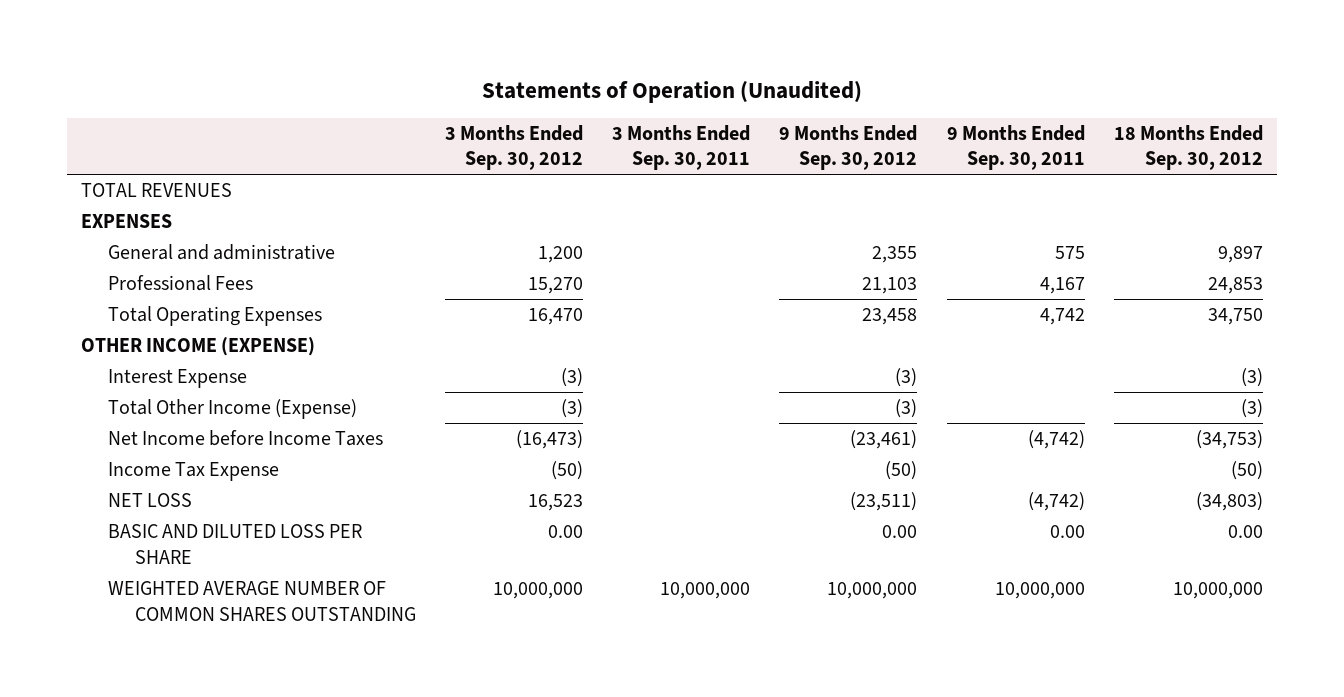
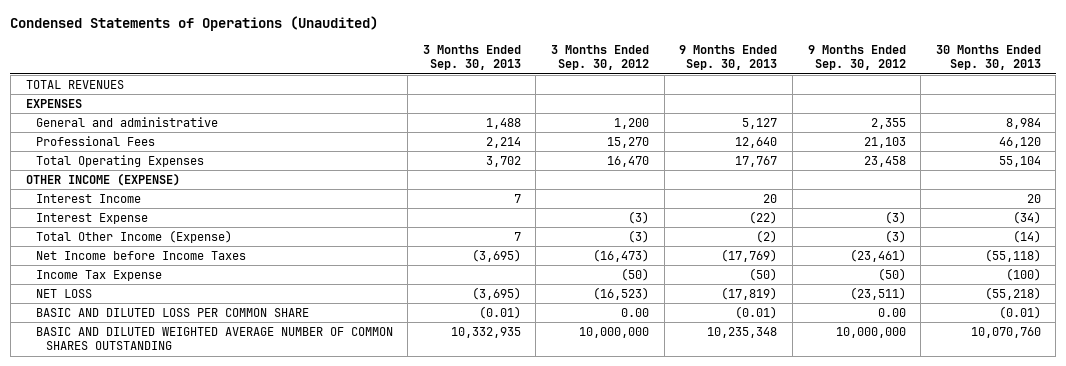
- Statements of Operation (Unaudited)
+ Condensed Statements of Operations (Unaudited)
- | 3 Months Ended Sep. 30, 2012 | 3 Months Ended Sep. 30, 2011 | 9 Months Ended Sep. 30, 2012 | 9 Months Ended Sep. 30, 2011 | 18 Months Ended Sep. 30, 2012
+ | 3 Months Ended Sep. 30, 2013 | 3 Months Ended Sep. 30, 2012 | 9 Months Ended Sep. 30, 2013 | 9 Months Ended Sep. 30, 2012 | 30 Months Ended Sep. 30, 2013
+ Interest Income | 7 | | 20 | | 20
- NET LOSS | 16,523 | | (23,511) | (4,742) | (34,803)
- BASIC AND DILUTED LOSS PER SHARE | 0.00 | | 0.00 | 0.00 | 0.00
- WEIGHTED AVERAGE NUMBER OF COMMON SHARES OUTSTANDING | 10,000,000 | 10,000,000 | 10,000,000 | 10,000,000 | 10,000,000
+ NET LOSS | (3,695) | (16,523) | (17,819) | (23,511) | (55,218)
+ BASIC AND DILUTED LOSS PER COMMON SHARE | (0.01) | 0.00 | (0.01) | 0.00 | (0.01)
+ BASIC AND DILUTED WEIGHTED AVERAGE NUMBER OF COMMON SHARES OUTSTANDING | 10,332,935 | 10,000,000 | 10,235,348 | 10,000,000 | 10,070,760

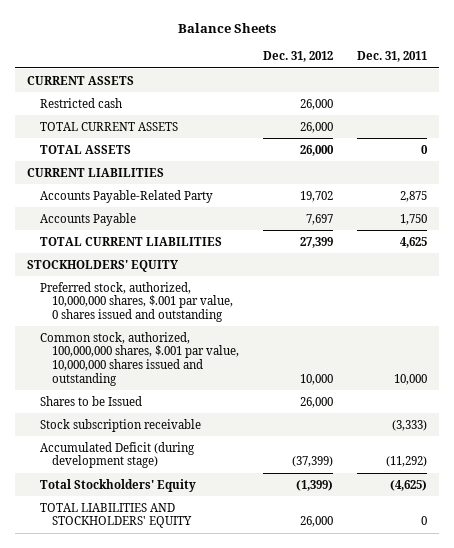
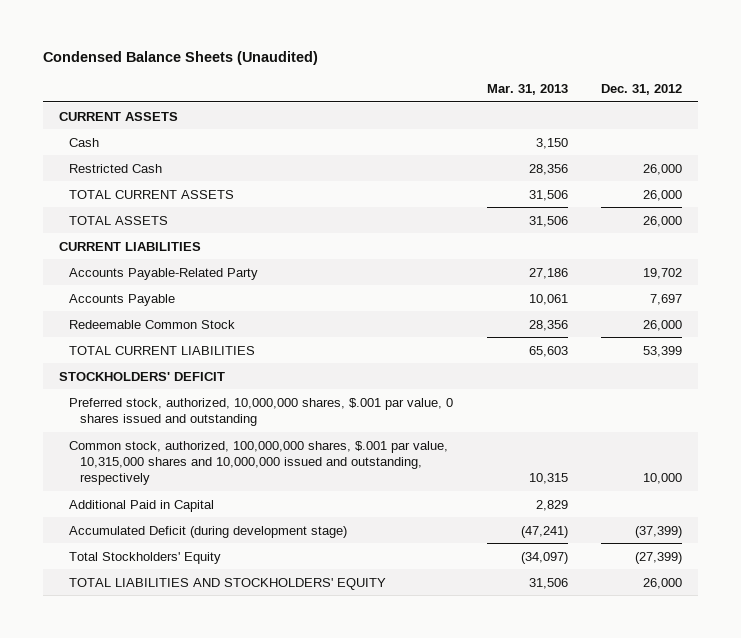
- Balance Sheets
+ Condensed Balance Sheets (Unaudited)
- | Dec. 31, 2012 | Dec. 31, 2011
+ | Mar. 31, 2013 | Dec. 31, 2012
- Restricted cash | 26,000 |
+ Cash | 3,150 |
+ Restricted Cash | 28,356 | 26,000
- TOTAL CURRENT LIABILITIES | 27,399 | 4,625
- STOCKHOLDERS' EQUITY
+ Redeemable Common Stock | 28,356 | 26,000
+ TOTAL CURRENT LIABILITIES | 65,603 | 53,399
+ STOCKHOLDERS' DEFICIT
- Common stock, authorized, 100,000,000 shares, $.001 par value, 10,000,000 shares issued and outstanding | 10,000 | 10,000
- Shares to be Issued | 26,000 |
- Stock subscription receivable | | (3,333)
+ Common stock, authorized, 100,000,000 shares, $.001 par value, 10,315,000 shares and 10,000,000 issued and outstanding, respectively | 10,315 | 10,000
+ Additional Paid in Capital | 2,829 |
- Total Stockholders' Equity | (1,399) | (4,625)
+ Total Stockholders' Equity | (34,097) | (27,399)

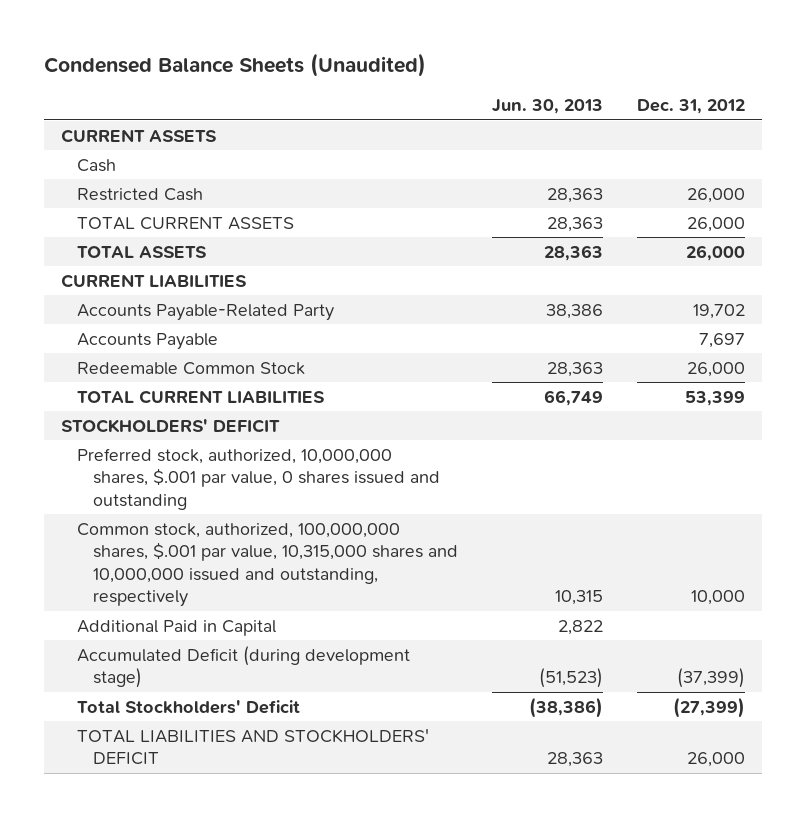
- | Mar. 31, 2013 | Dec. 31, 2012
+ | Jun. 30, 2013 | Dec. 31, 2012
- Total Stockholders' Equity | (34,097) | (27,399)
- TOTAL LIABILITIES AND STOCKHOLDERS' EQUITY | 31,506 | 26,000
+ Total Stockholders' Deficit | (38,386) | (27,399)
+ TOTAL LIABILITIES AND STOCKHOLDERS' DEFICIT | 28,363 | 26,000

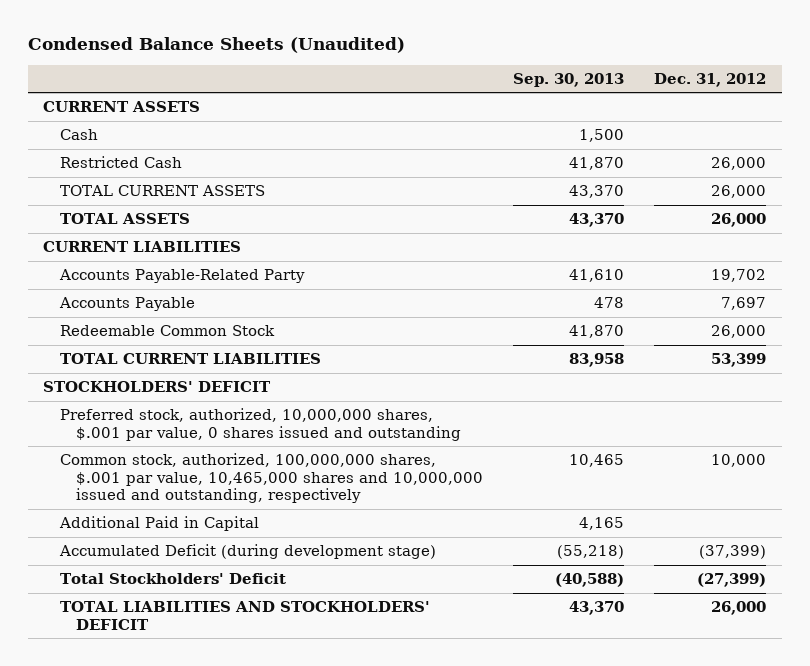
- | Jun. 30, 2013 | Dec. 31, 2012
+ | Sep. 30, 2013 | Dec. 31, 2012
- Common stock, authorized, 100,000,000 shares, $.001 par value, 10,315,000 shares and 10,000,000 issued and outstanding, respectively | 10,315 | 10,000
+ Common stock, authorized, 100,000,000 shares, $.001 par value, 10,465,000 shares and 10,000,000 issued and outstanding, respectively | 10,465 | 10,000

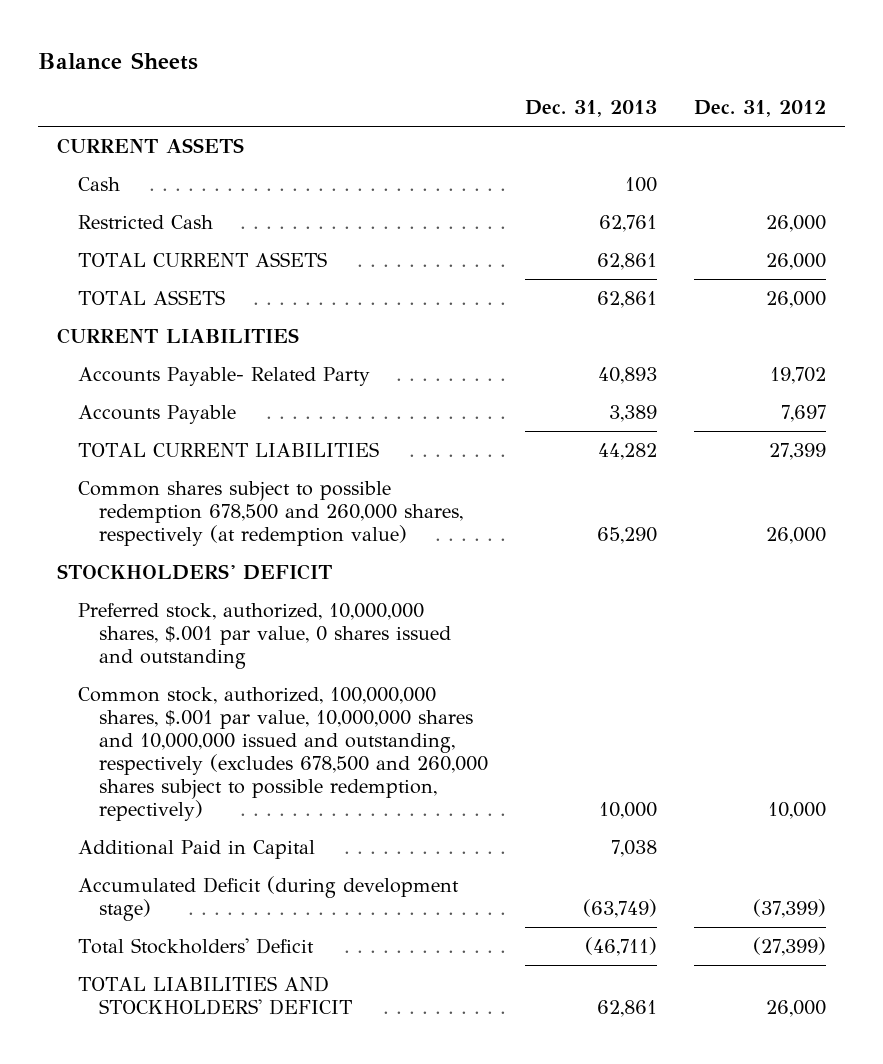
- Condensed Balance Sheets (Unaudited)
+ Balance Sheets
- | Sep. 30, 2013 | Dec. 31, 2012
+ | Dec. 31, 2013 | Dec. 31, 2012
- Accounts Payable-Related Party | 41,610 | 19,702
+ Accounts Payable- Related Party | 40,893 | 19,702
- Redeemable Common Stock | 41,870 | 26,000
- TOTAL CURRENT LIABILITIES | 83,958 | 53,399
+ TOTAL CURRENT LIABILITIES | 44,282 | 27,399
+ Common shares subject to possible redemption 678,500 and 260,000 shares, respectively (at redemption value) | 65,290 | 26,000
- Common stock, authorized, 100,000,000 shares, $.001 par value, 10,465,000 shares and 10,000,000 issued and outstanding, respectively | 10,465 | 10,000
+ Common stock, authorized, 100,000,000 shares, $.001 par value, 10,000,000 shares and 10,000,000 issued and outstanding, respectively (excludes 678,500 and 260,000 shares subject to possible redemption, repectively) | 10,000 | 10,000

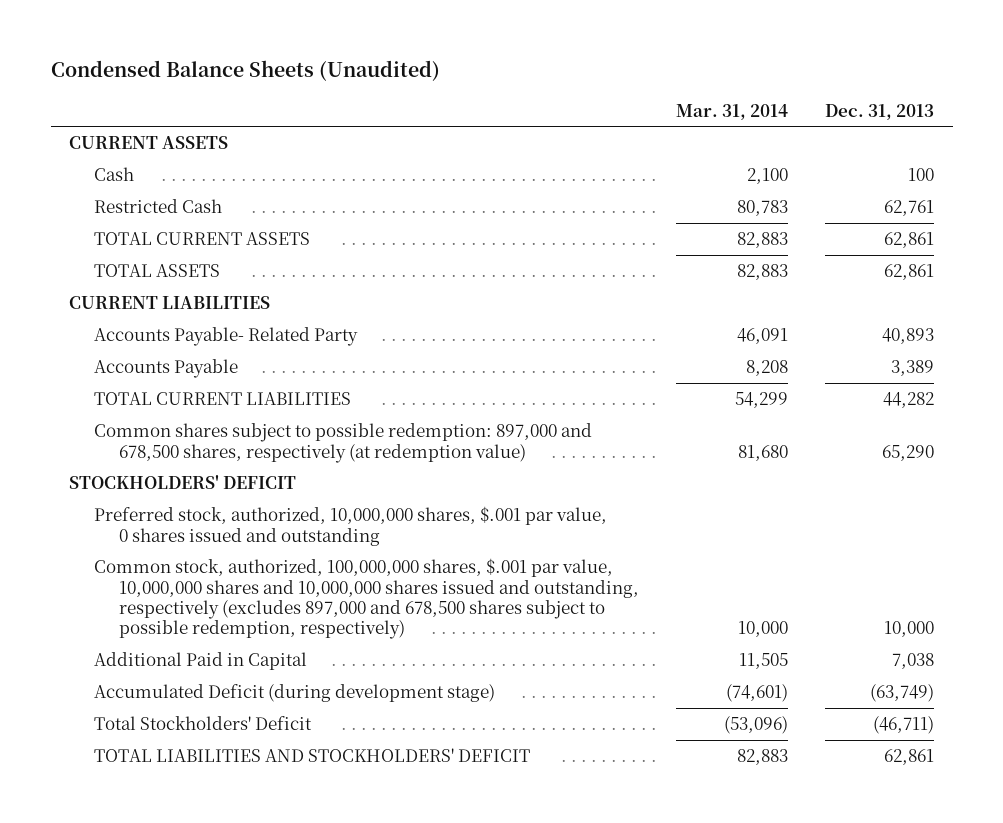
- Balance Sheets
+ Condensed Balance Sheets (Unaudited)
- | Dec. 31, 2013 | Dec. 31, 2012
+ | Mar. 31, 2014 | Dec. 31, 2013
- Common shares subject to possible redemption 678,500 and 260,000 shares, respectively (at redemption value) | 65,290 | 26,000
+ Common shares subject to possible redemption: 897,000 and 678,500 shares, respectively (at redemption value) | 81,680 | 65,290
- Common stock, authorized, 100,000,000 shares, $.001 par value, 10,000,000 shares and 10,000,000 issued and outstanding, respectively (excludes 678,500 and 260,000 shares subject to possible redemption, repectively) | 10,000 | 10,000
+ Common stock, authorized, 100,000,000 shares, $.001 par value, 10,000,000 shares and 10,000,000 shares issued and outstanding, respectively (excludes 897,000 and 678,500 shares subject to possible redemption, respectively) | 10,000 | 10,000

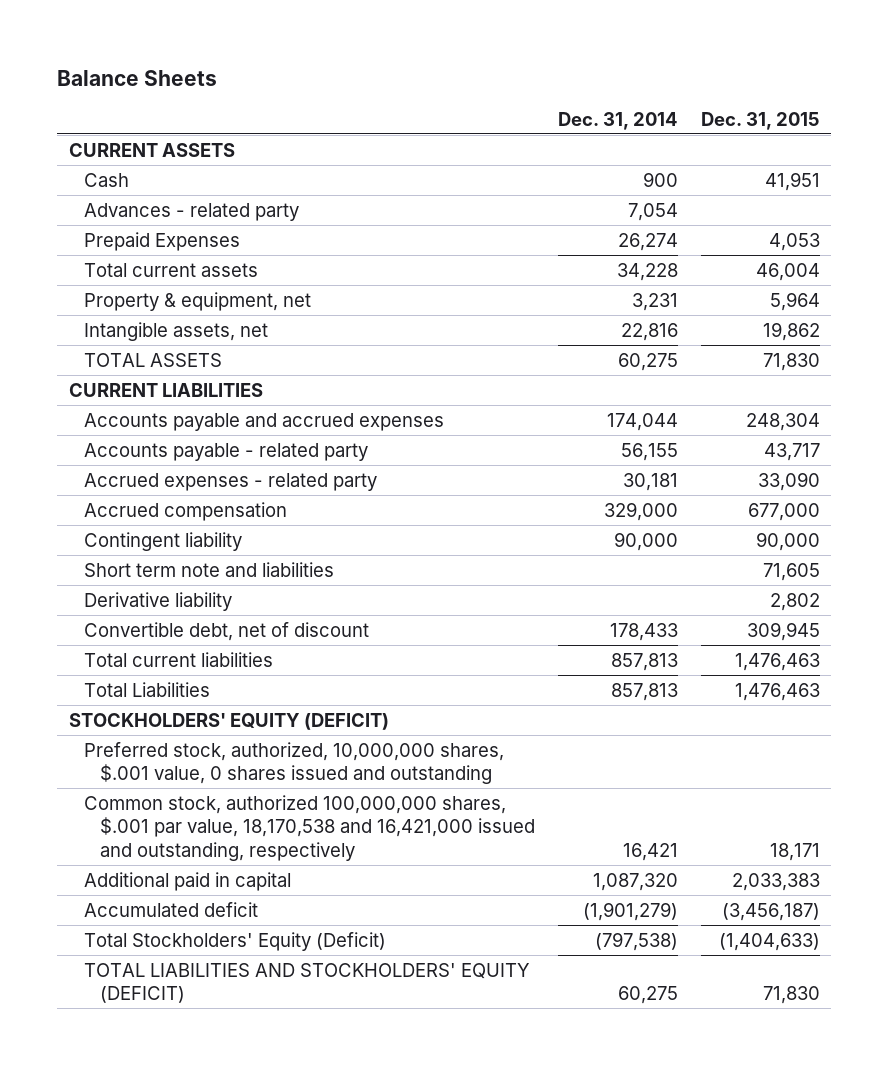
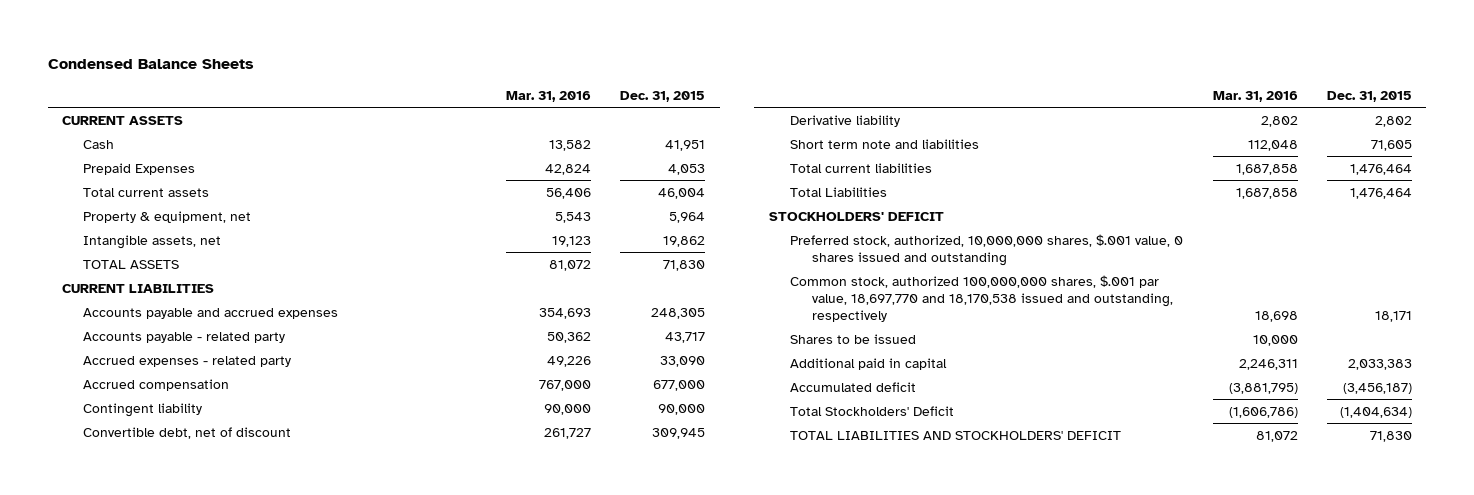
- Balance Sheets
+ Condensed Balance Sheets
- | Dec. 31, 2014 | Dec. 31, 2015
+ | Mar. 31, 2016 | Dec. 31, 2015
- Advances - related party | 7,054 |
- Accounts payable and accrued expenses | 174,044 | 248,304
+ Accounts payable and accrued expenses | 354,693 | 248,305
- Total current liabilities | 857,813 | 1,476,463
- Total Liabilities | 857,813 | 1,476,463
- STOCKHOLDERS' EQUITY (DEFICIT)
moved down: Derivative liability | 2,802 | 2,802
moved down: Short term note and liabilities | 112,048 | 71,605
+ Total current liabilities | 1,687,858 | 1,476,464
+ Total Liabilities | 1,687,858 | 1,476,464
+ STOCKHOLDERS' DEFICIT
- Common stock, authorized 100,000,000 shares, $.001 par value, 18,170,538 and 16,421,000 issued and outstanding, respectively | 16,421 | 18,171
+ Common stock, authorized 100,000,000 shares, $.001 par value, 18,697,770 and 18,170,538 issued and outstanding, respectively | 18,698 | 18,171
+ Shares to be issued | 10,000 |
- Total Stockholders' Equity (Deficit) | (797,538) | (1,404,633)
- TOTAL LIABILITIES AND STOCKHOLDERS' EQUITY (DEFICIT) | 60,275 | 71,830
+ Total Stockholders' Deficit | (1,606,786) | (1,404,634)
+ TOTAL LIABILITIES AND STOCKHOLDERS' DEFICIT | 81,072 | 71,830

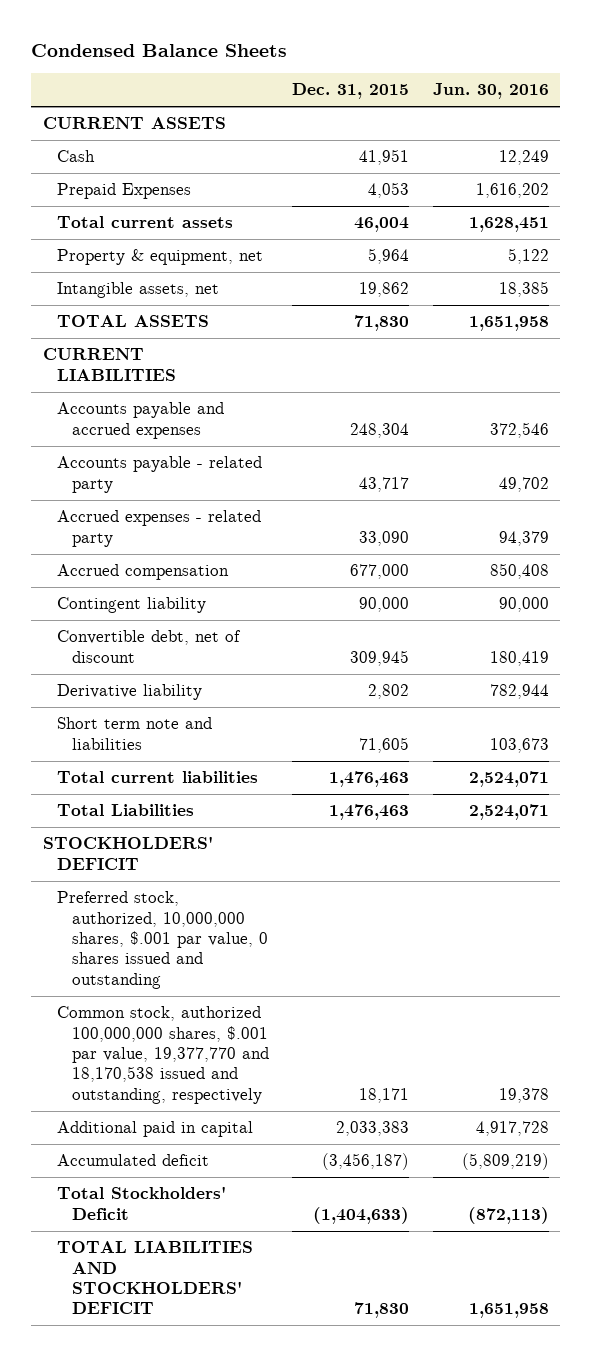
- | Mar. 31, 2016 | Dec. 31, 2015
+ | Dec. 31, 2015 | Jun. 30, 2016
- Accounts payable and accrued expenses | 354,693 | 248,305
+ Accounts payable and accrued expenses | 248,304 | 372,546
- Total current liabilities | 1,687,858 | 1,476,464
- Total Liabilities | 1,687,858 | 1,476,464
+ Total current liabilities | 1,476,463 | 2,524,071
+ Total Liabilities | 1,476,463 | 2,524,071
- Preferred stock, authorized, 10,000,000 shares, $.001 value, 0 shares issued and outstanding
- Common stock, authorized 100,000,000 shares, $.001 par value, 18,697,770 and 18,170,538 issued and outstanding, respectively | 18,698 | 18,171
- Shares to be issued | 10,000 |
+ Preferred stock, authorized, 10,000,000 shares, $.001 par value, 0 shares issued and outstanding
+ Common stock, authorized 100,000,000 shares, $.001 par value, 19,377,770 and 18,170,538 issued and outstanding, respectively | 18,171 | 19,378
- Total Stockholders' Deficit | (1,606,786) | (1,404,634)
+ Total Stockholders' Deficit | (1,404,633) | (872,113)

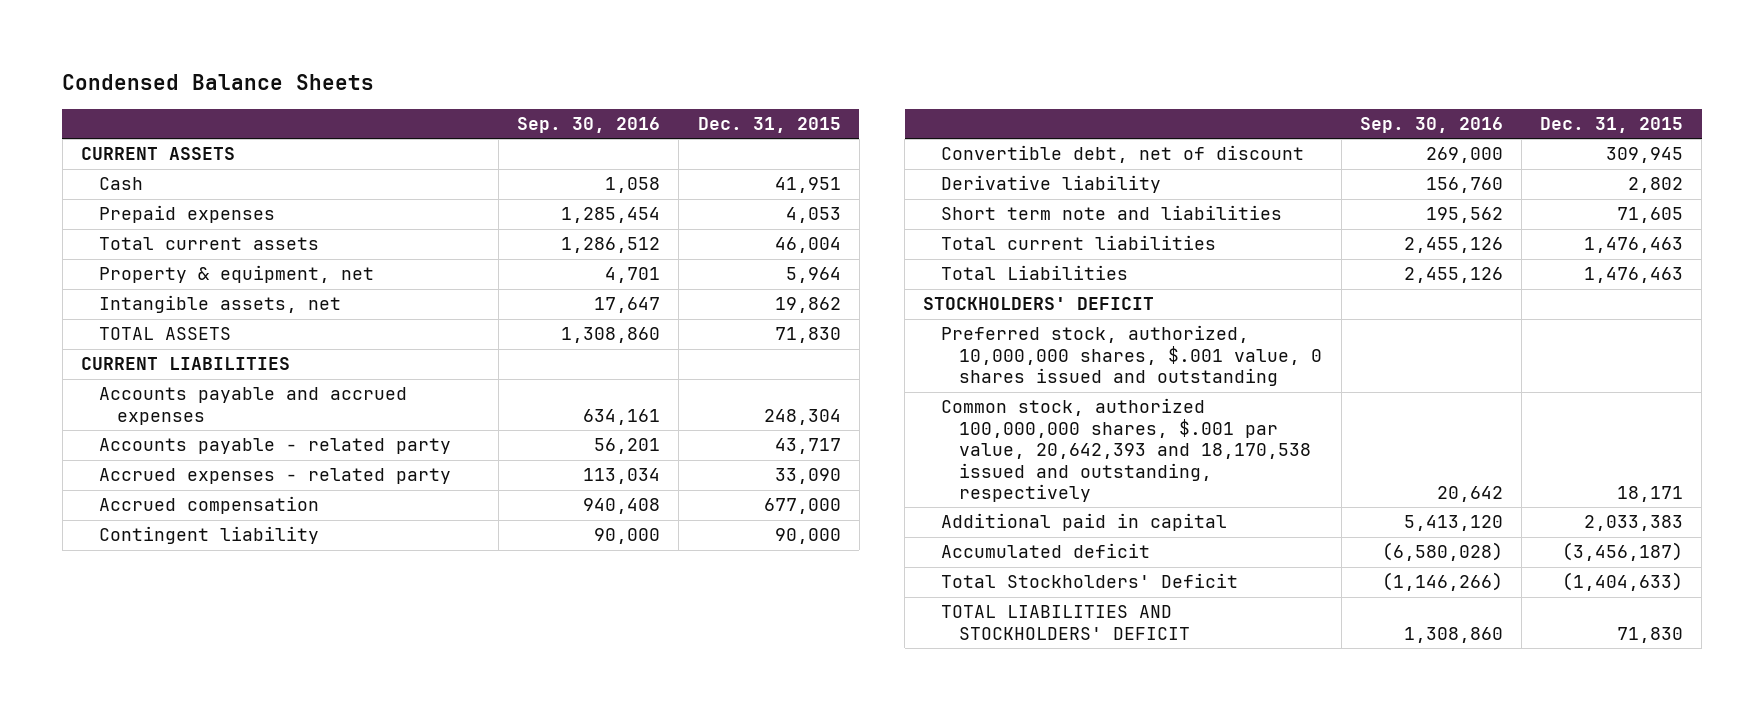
- | Dec. 31, 2015 | Jun. 30, 2016
+ | Sep. 30, 2016 | Dec. 31, 2015
- Prepaid Expenses | 4,053 | 1,616,202
+ Prepaid expenses | 1,285,454 | 4,053
- Preferred stock, authorized, 10,000,000 shares, $.001 par value, 0 shares issued and outstanding
- Common stock, authorized 100,000,000 shares, $.001 par value, 19,377,770 and 18,170,538 issued and outstanding, respectively | 18,171 | 19,378
+ Preferred stock, authorized, 10,000,000 shares, $.001 value, 0 shares issued and outstanding
+ Common stock, authorized 100,000,000 shares, $.001 par value, 20,642,393 and 18,170,538 issued and outstanding, respectively | 20,642 | 18,171

